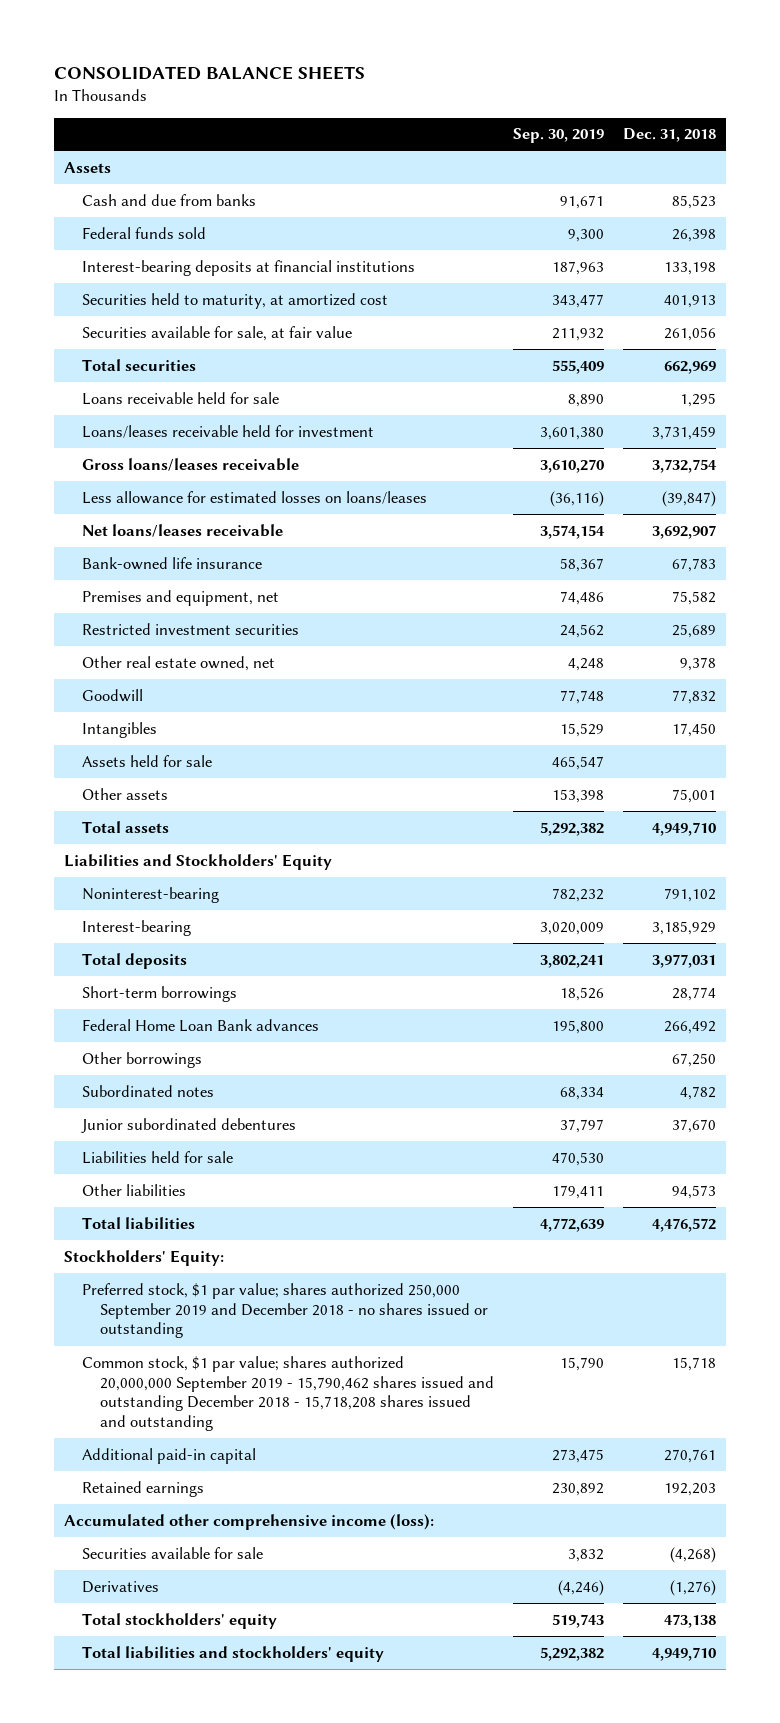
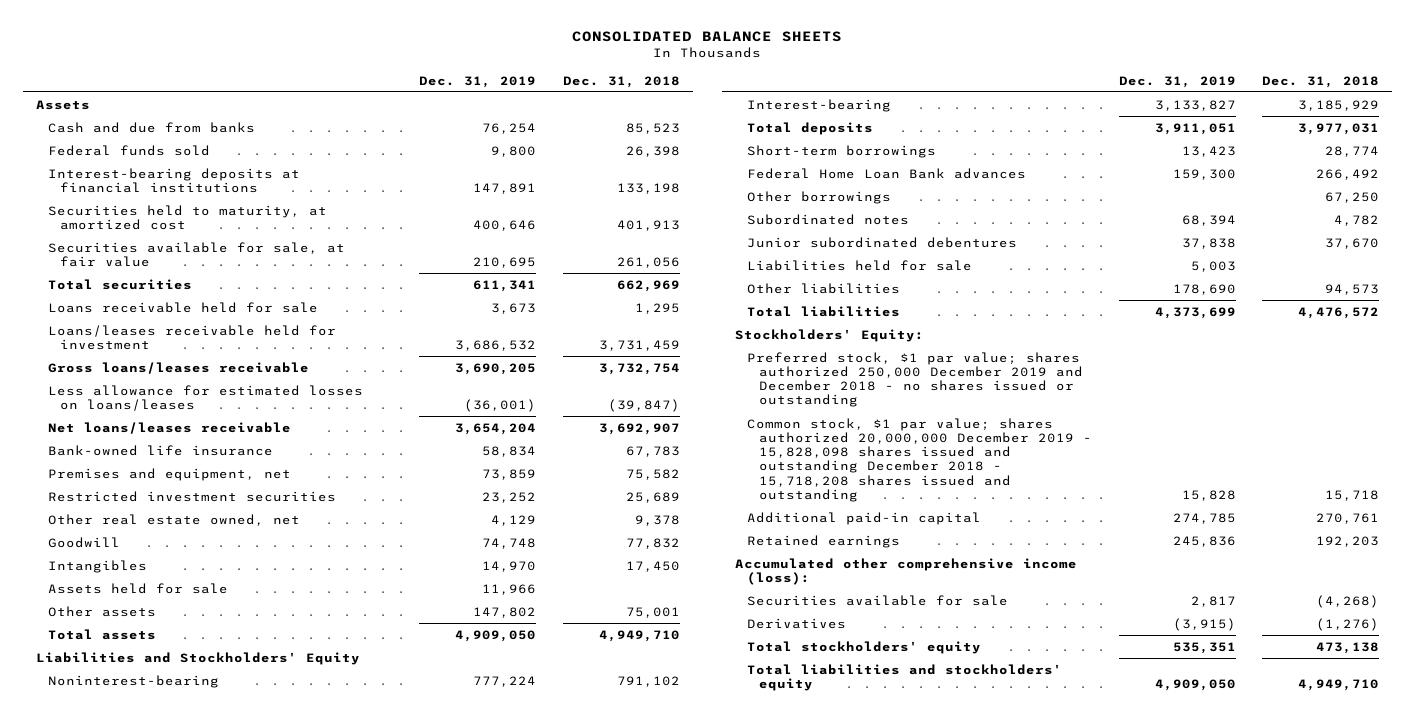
- | Sep. 30, 2019 | Dec. 31, 2018
+ | Dec. 31, 2019 | Dec. 31, 2018
- Preferred stock, $1 par value; shares authorized 250,000 September 2019 and December 2018 - no shares issued or outstanding
- Common stock, $1 par value; shares authorized 20,000,000 September 2019 - 15,790,462 shares issued and outstanding December 2018 - 15,718,208 shares issued and outstanding | 15,790 | 15,718
+ Preferred stock, $1 par value; shares authorized 250,000 December 2019 and December 2018 - no shares issued or outstanding
+ Common stock, $1 par value; shares authorized 20,000,000 December 2019 - 15,828,098 shares issued and outstanding December 2018 - 15,718,208 shares issued and outstanding | 15,828 | 15,718

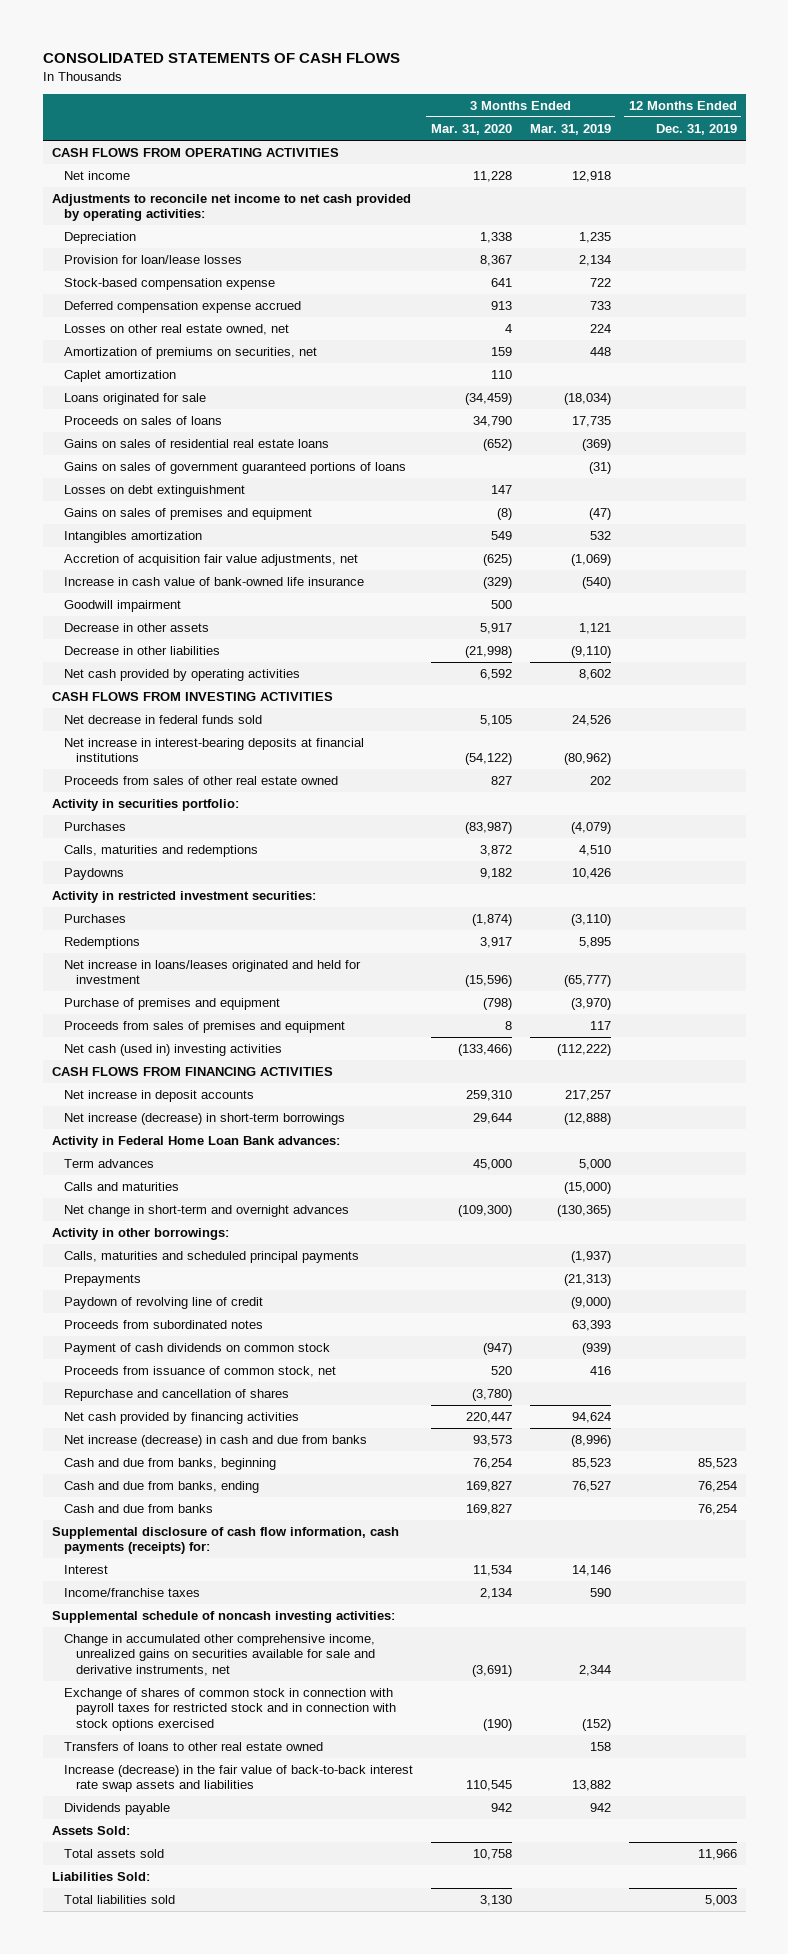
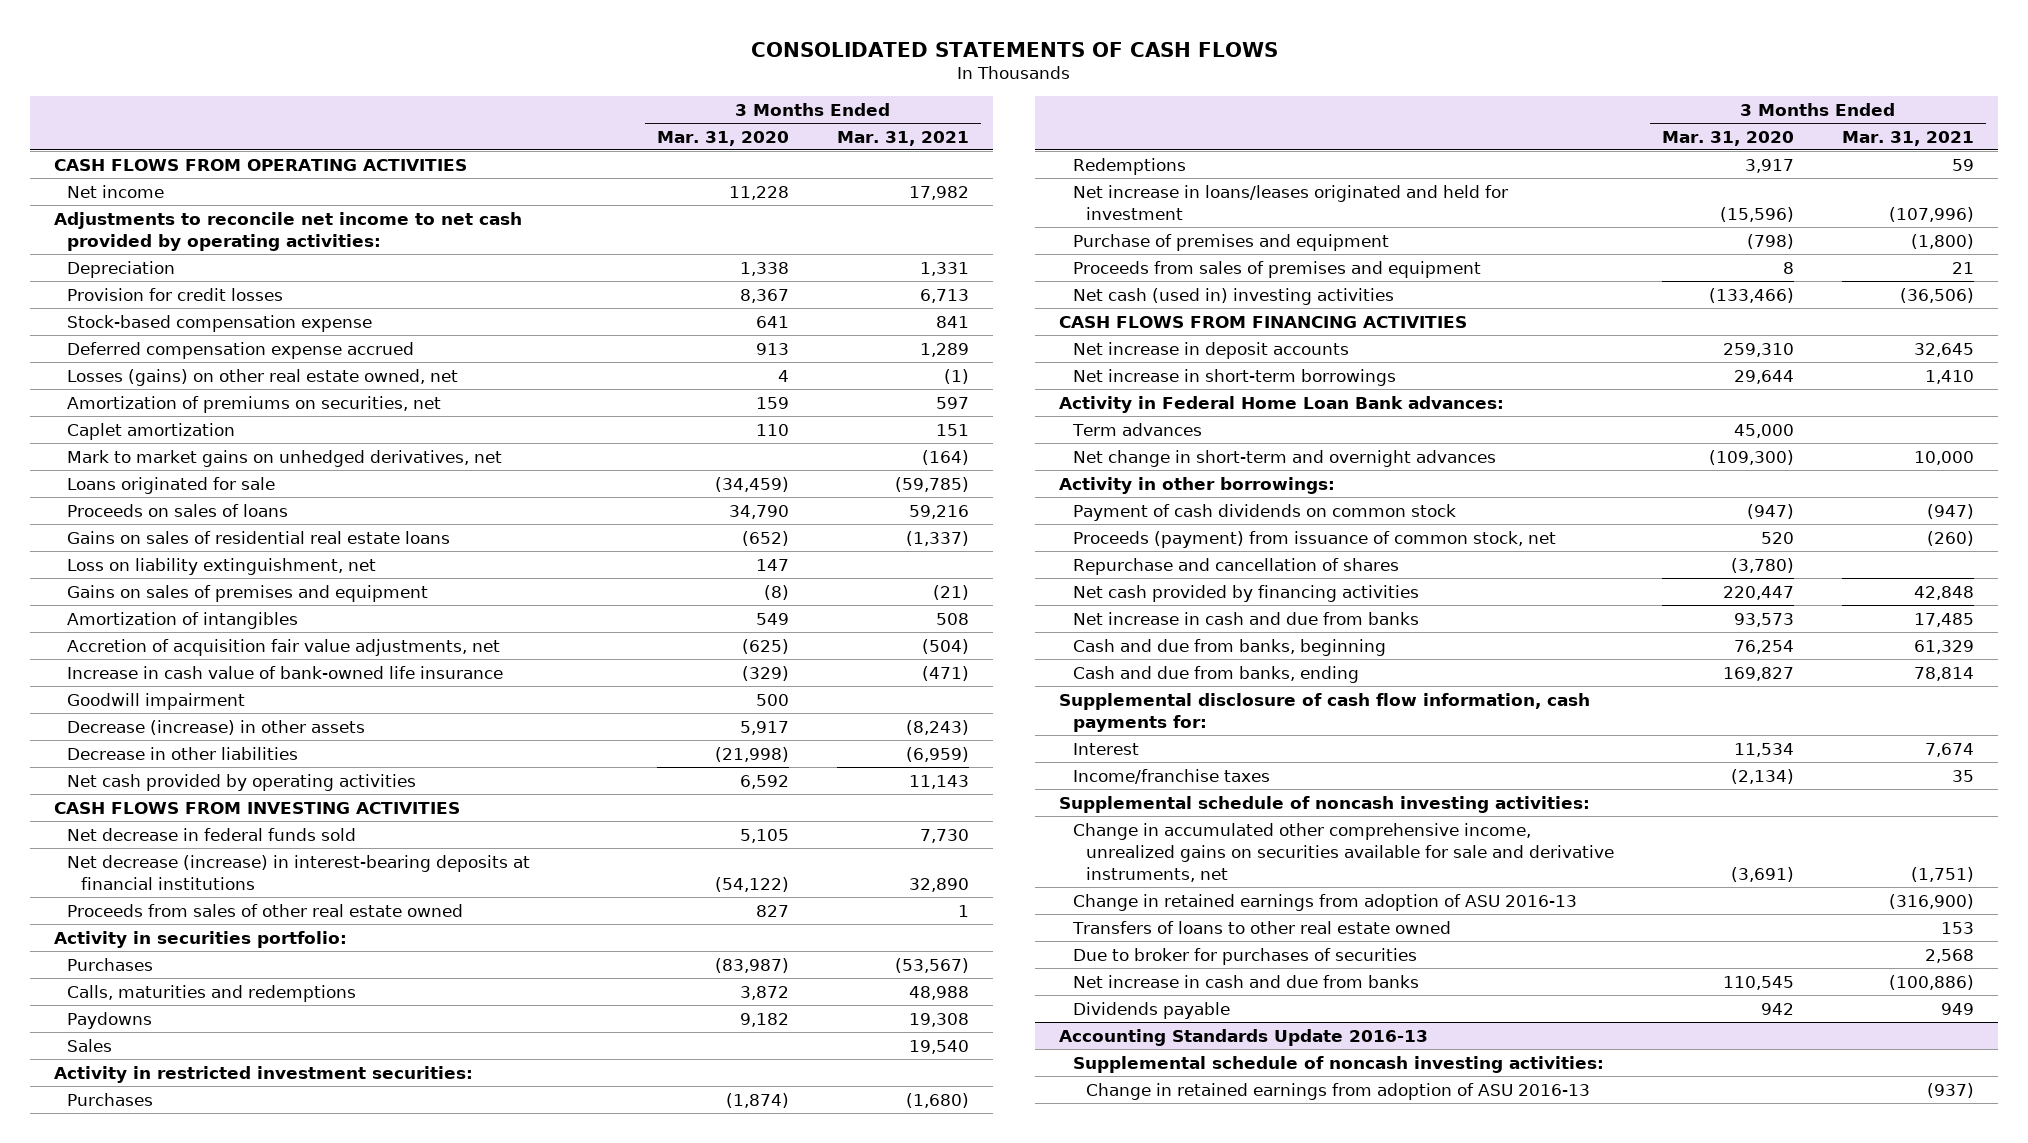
- | 3 Months Ended Mar. 31, 2020 | 3 Months Ended Mar. 31, 2019 | 12 Months Ended Dec. 31, 2019
+ | 3 Months Ended Mar. 31, 2020 | 3 Months Ended Mar. 31, 2021
- Provision for loan/lease losses | 8,367 | 2,134 |
+ Provision for credit losses | 8,367 | 6,713
- Losses on other real estate owned, net | 4 | 224 |
+ Losses (gains) on other real estate owned, net | 4 | (1)
+ Mark to market gains on unhedged derivatives, net | | (164)
- Gains on sales of government guaranteed portions of loans | | (31) |
- Losses on debt extinguishment | 147 | |
+ Loss on liability extinguishment, net | 147 |
- Intangibles amortization | 549 | 532 |
+ Amortization of intangibles | 549 | 508
- Decrease in other assets | 5,917 | 1,121 |
+ Decrease (increase) in other assets | 5,917 | (8,243)
- Net increase in interest-bearing deposits at financial institutions | (54,122) | (80,962) |
+ Net decrease (increase) in interest-bearing deposits at financial institutions | (54,122) | 32,890
+ Sales | | 19,540
- Net increase (decrease) in short-term borrowings | 29,644 | (12,888) |
+ Net increase in short-term borrowings | 29,644 | 1,410
- Calls and maturities | | (15,000) |
- Calls, maturities and scheduled principal payments | | (1,937) |
- Prepayments | | (21,313) |
- Paydown of revolving line of credit | | (9,000) |
- Proceeds from subordinated notes | | 63,393 |
- Proceeds from issuance of common stock, net | 520 | 416 |
+ Proceeds (payment) from issuance of common stock, net | 520 | (260)
- Net increase (decrease) in cash and due from banks | 93,573 | (8,996) |
+ Net increase in cash and due from banks | 93,573 | 17,485
- Cash and due from banks | 169,827 | | 76,254
- Supplemental disclosure of cash flow information, cash payments (receipts) for:
+ Supplemental disclosure of cash flow information, cash payments for:
- Income/franchise taxes | 2,134 | 590 |
+ Income/franchise taxes | (2,134) | 35
- Exchange of shares of common stock in connection with payroll taxes for restricted stock and in connection with stock options exercised | (190) | (152) |
+ Change in retained earnings from adoption of ASU 2016-13 | | (316,900)
- Increase (decrease) in the fair value of back-to-back interest rate swap assets and liabilities | 110,545 | 13,882 |
+ Due to broker for purchases of securities | | 2,568
+ Net increase in cash and due from banks | 110,545 | (100,886)
- Assets Sold:
- Total assets sold | 10,758 | | 11,966
- Liabilities Sold:
- Total liabilities sold | 3,130 | | 5,003
+ Accounting Standards Update 2016-13
+ Supplemental schedule of noncash investing activities:
+ Change in retained earnings from adoption of ASU 2016-13 | | (937)

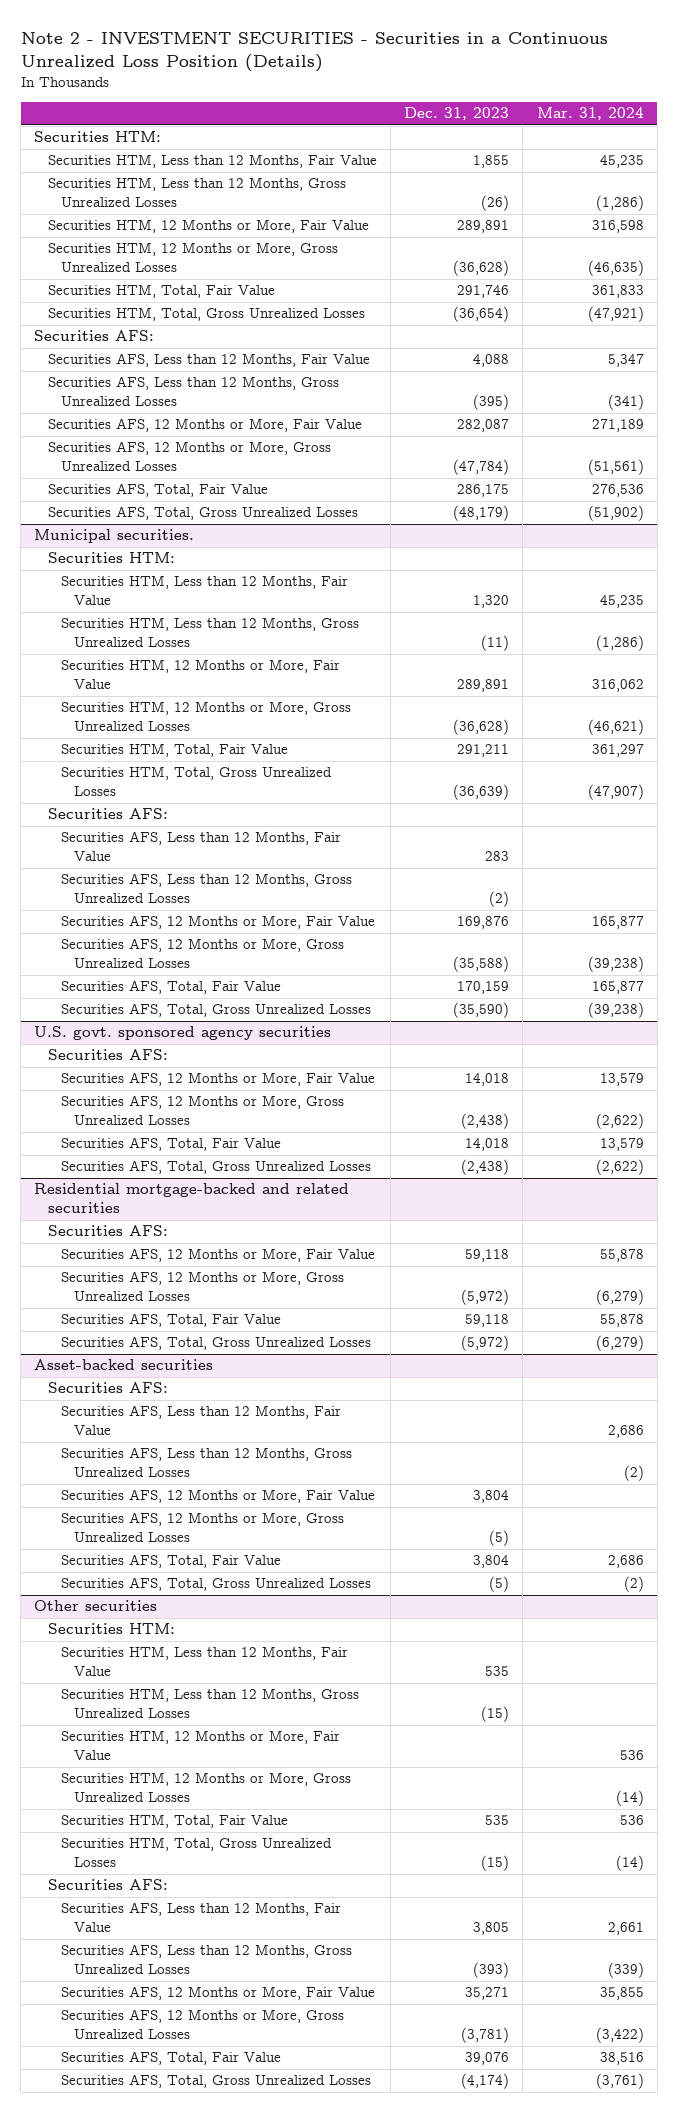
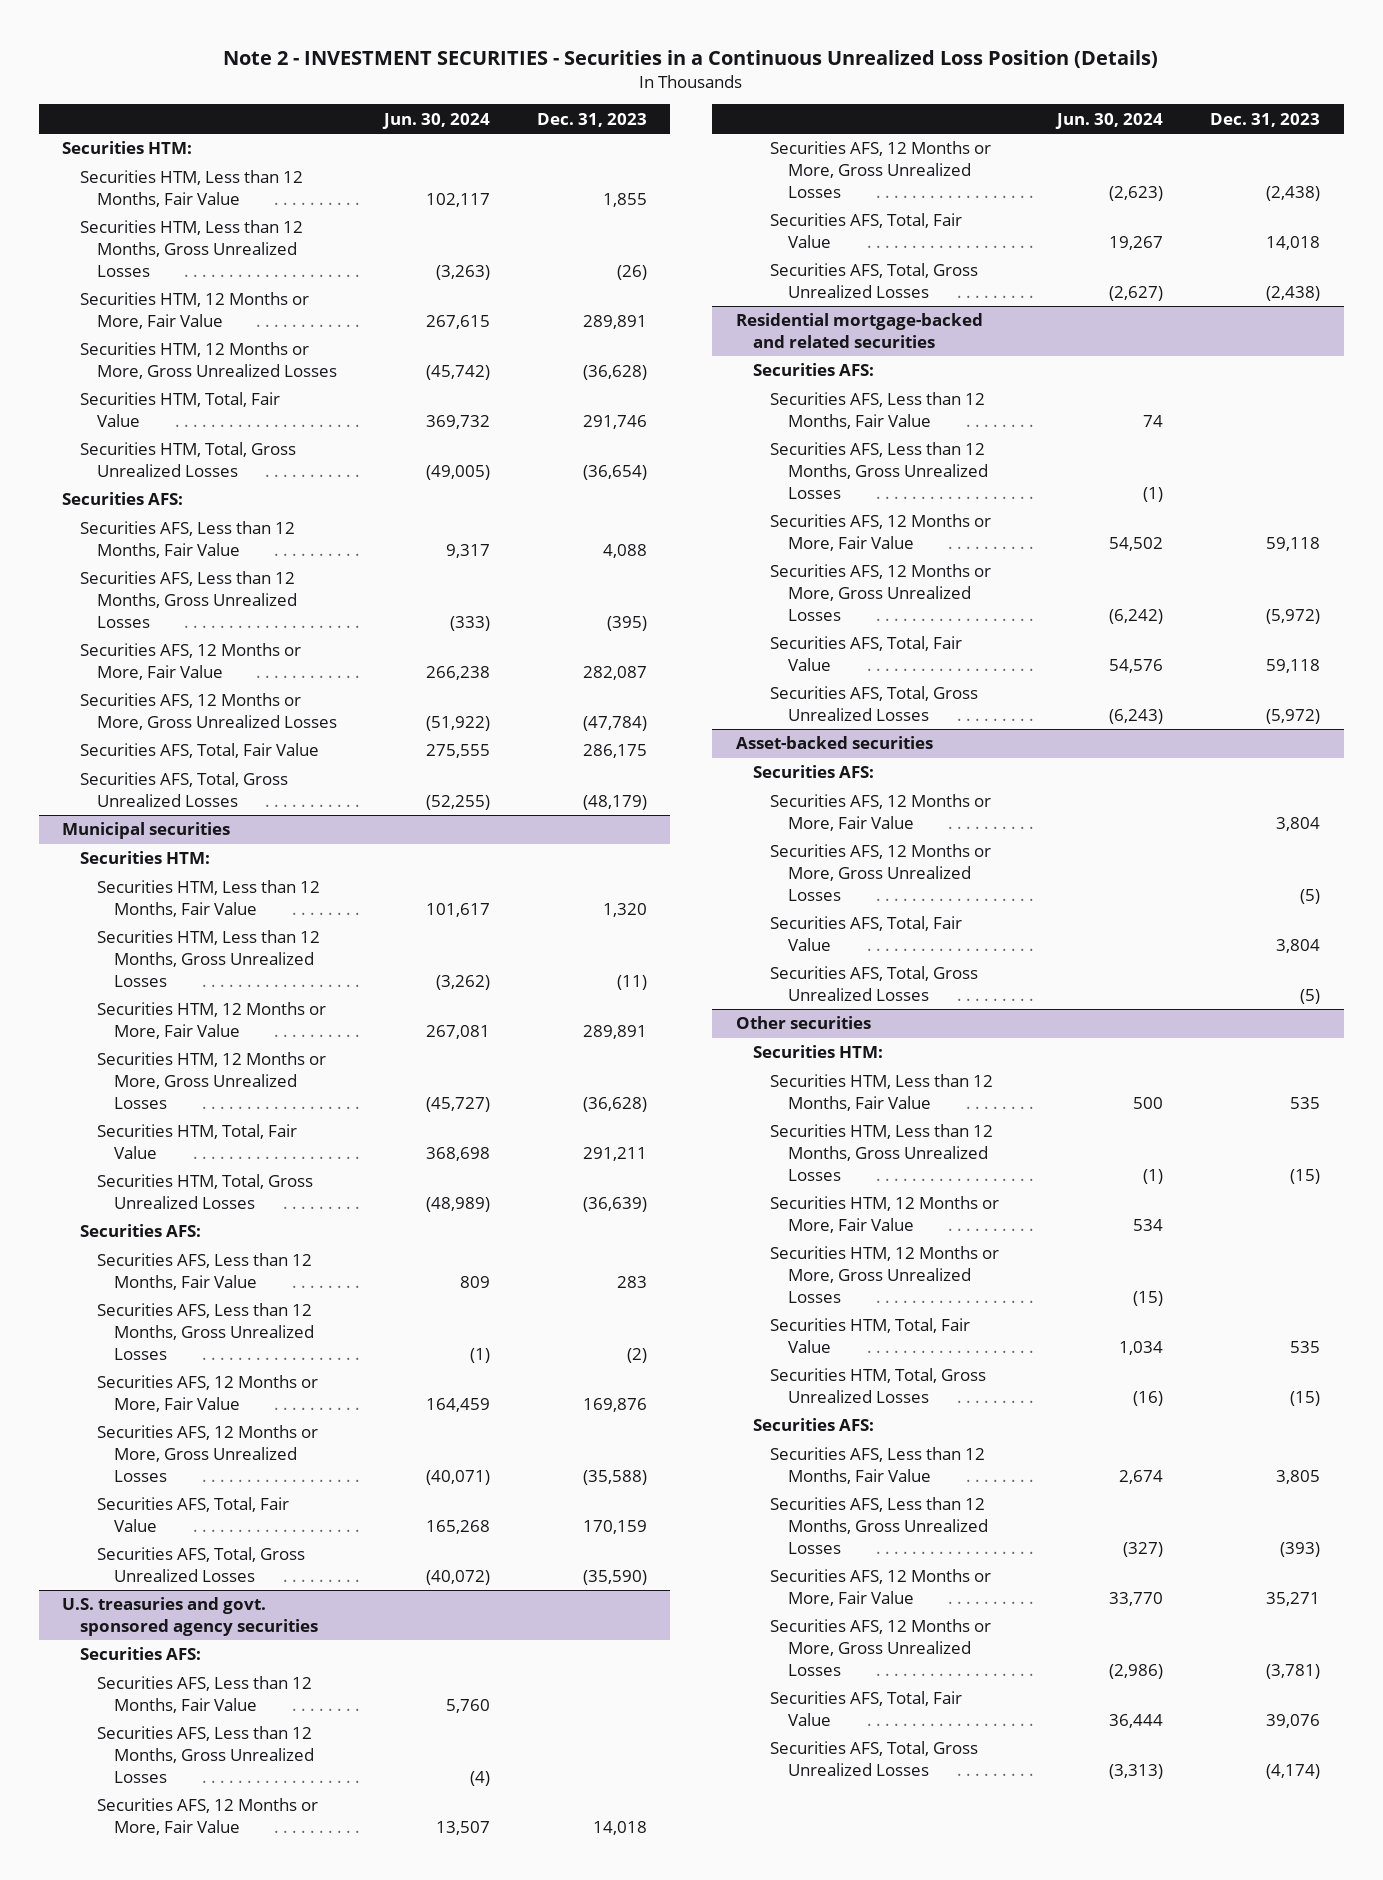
- | Dec. 31, 2023 | Mar. 31, 2024
+ | Jun. 30, 2024 | Dec. 31, 2023
- Municipal securities.
+ Municipal securities
- U.S. govt. sponsored agency securities
+ U.S. treasuries and govt. sponsored agency securities
+ Securities AFS, Less than 12 Months, Fair Value | 5,760 |
+ Securities AFS, Less than 12 Months, Gross Unrealized Losses | (4) |
@ Residential mortgage-backed and related securities
+ Securities AFS, Less than 12 Months, Fair Value | 74 |
+ Securities AFS, Less than 12 Months, Gross Unrealized Losses | (1) |
@ Asset-backed securities
- Securities AFS, Less than 12 Months, Fair Value | | 2,686
- Securities AFS, Less than 12 Months, Gross Unrealized Losses | | (2)

